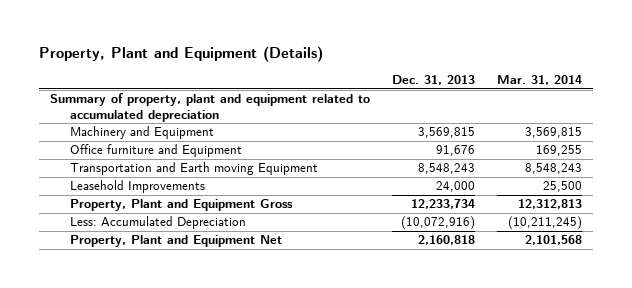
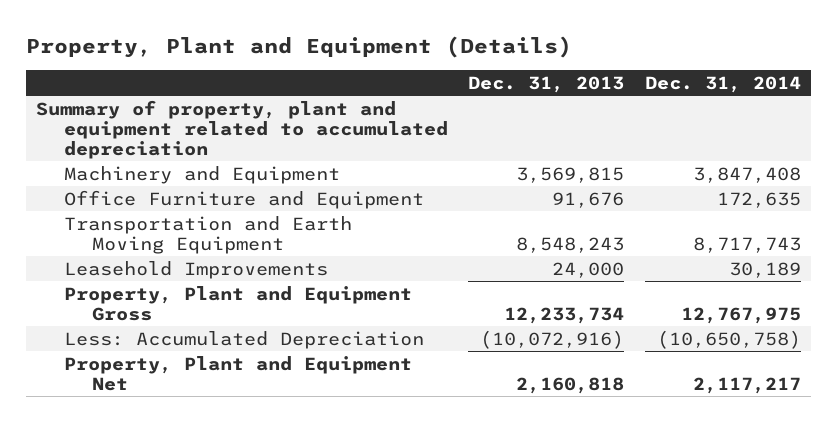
- | Dec. 31, 2013 | Mar. 31, 2014
+ | Dec. 31, 2013 | Dec. 31, 2014
- Office furniture and Equipment | 91,676 | 169,255
- Transportation and Earth moving Equipment | 8,548,243 | 8,548,243
+ Office Furniture and Equipment | 91,676 | 172,635
+ Transportation and Earth Moving Equipment | 8,548,243 | 8,717,743

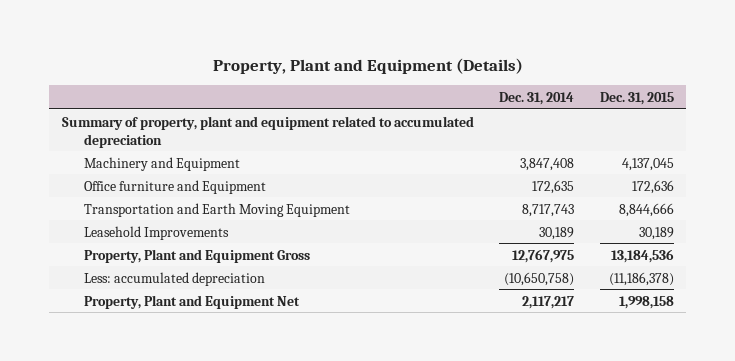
- | Dec. 31, 2013 | Dec. 31, 2014
+ | Dec. 31, 2014 | Dec. 31, 2015
- Office Furniture and Equipment | 91,676 | 172,635
+ Office furniture and Equipment | 172,635 | 172,636
- Less: Accumulated Depreciation | (10,072,916) | (10,650,758)
+ Less: accumulated depreciation | (10,650,758) | (11,186,378)

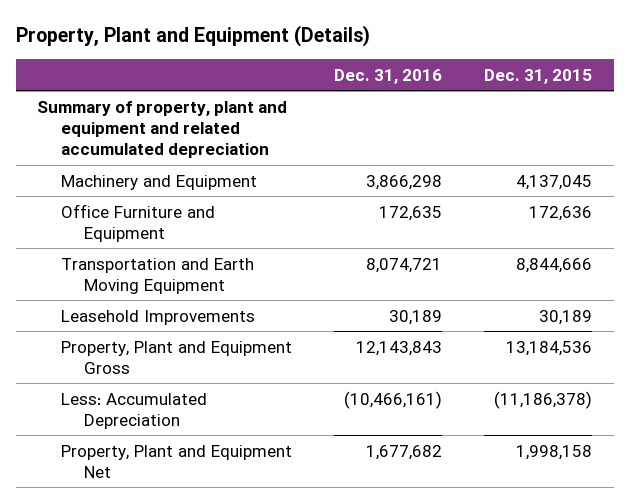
- | Dec. 31, 2014 | Dec. 31, 2015
+ | Dec. 31, 2016 | Dec. 31, 2015
- Summary of property, plant and equipment related to accumulated depreciation
+ Summary of property, plant and equipment and related accumulated depreciation
- Office furniture and Equipment | 172,635 | 172,636
+ Office Furniture and Equipment | 172,635 | 172,636
- Less: accumulated depreciation | (10,650,758) | (11,186,378)
+ Less: Accumulated Depreciation | (10,466,161) | (11,186,378)

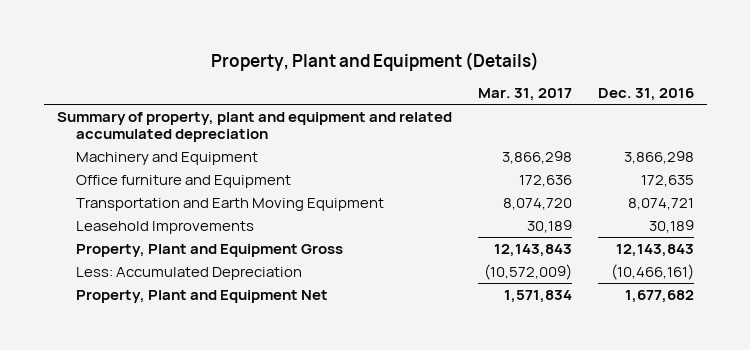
- | Dec. 31, 2016 | Dec. 31, 2015
+ | Mar. 31, 2017 | Dec. 31, 2016
- Office Furniture and Equipment | 172,635 | 172,636
+ Office furniture and Equipment | 172,636 | 172,635

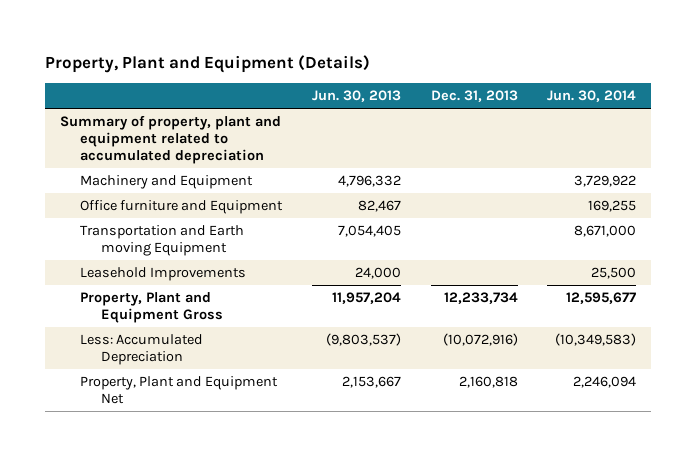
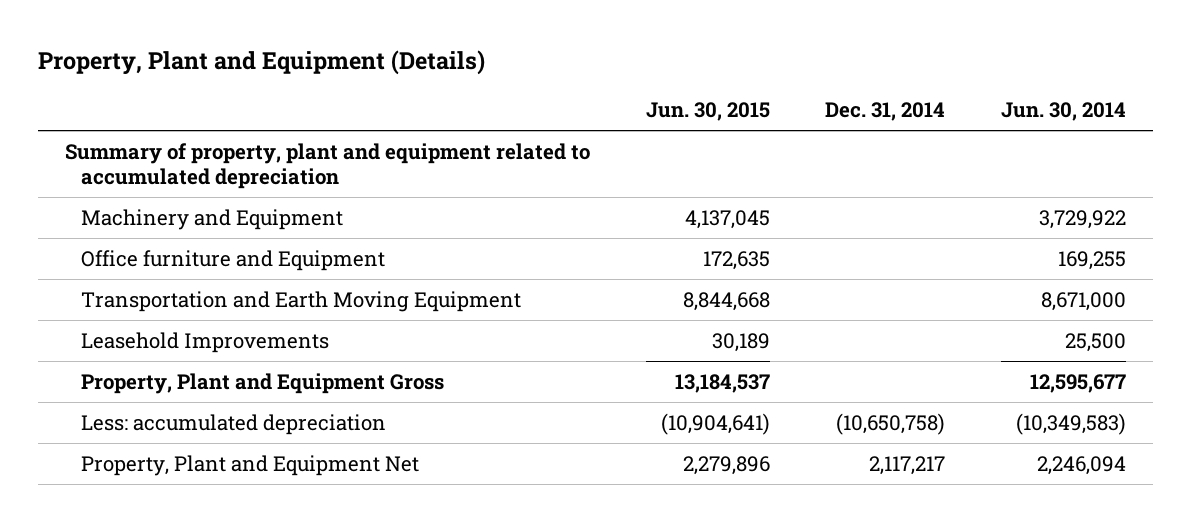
- | Jun. 30, 2013 | Dec. 31, 2013 | Jun. 30, 2014
+ | Jun. 30, 2015 | Dec. 31, 2014 | Jun. 30, 2014
- Transportation and Earth moving Equipment | 7,054,405 | | 8,671,000
+ Transportation and Earth Moving Equipment | 8,844,668 | | 8,671,000
- Less: Accumulated Depreciation | (9,803,537) | (10,072,916) | (10,349,583)
+ Less: accumulated depreciation | (10,904,641) | (10,650,758) | (10,349,583)

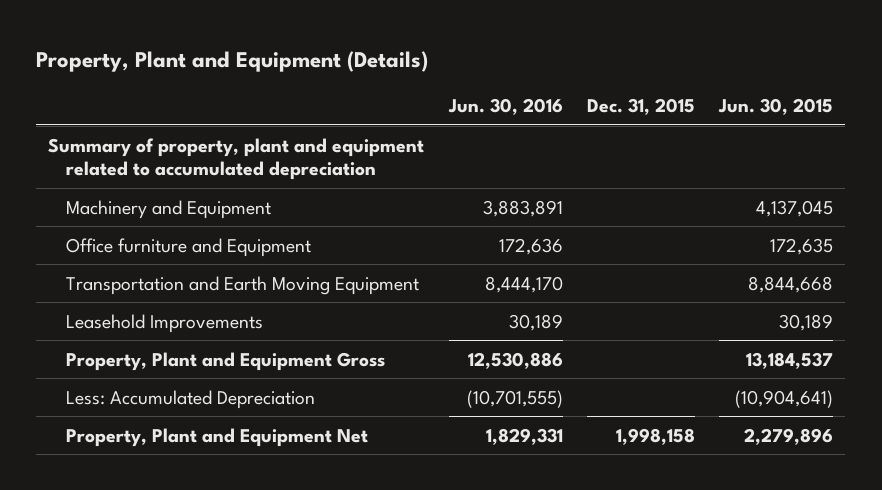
- | Jun. 30, 2015 | Dec. 31, 2014 | Jun. 30, 2014
+ | Jun. 30, 2016 | Dec. 31, 2015 | Jun. 30, 2015
- Less: accumulated depreciation | (10,904,641) | (10,650,758) | (10,349,583)
+ Less: Accumulated Depreciation | (10,701,555) | | (10,904,641)

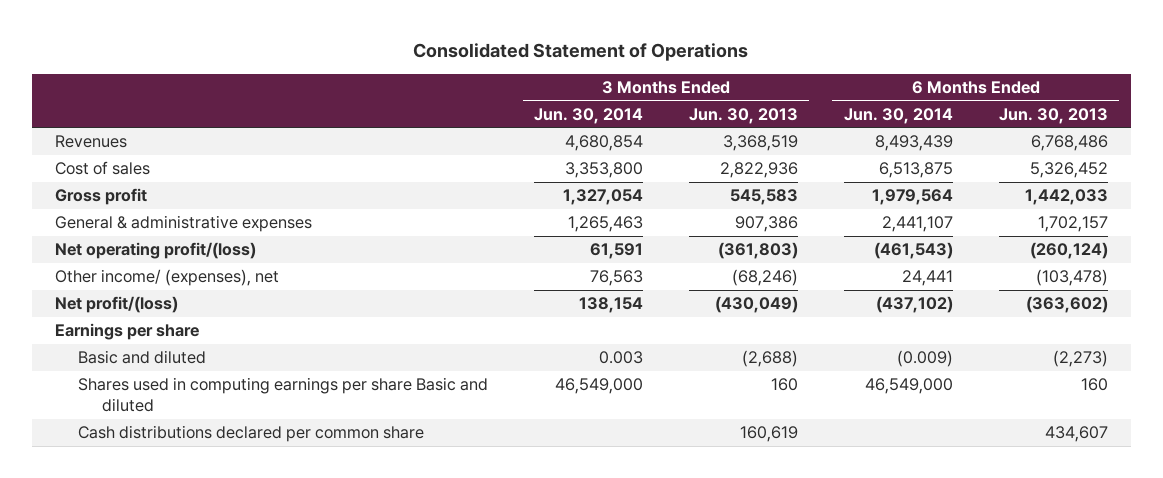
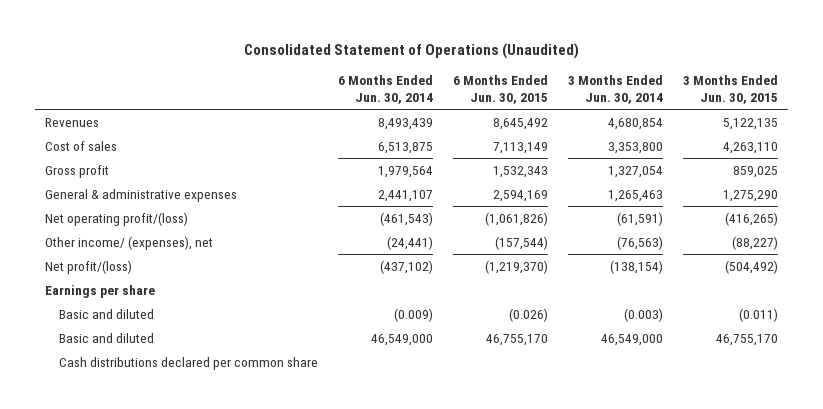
- Consolidated Statement of Operations
+ Consolidated Statement of Operations (Unaudited)
- | 3 Months Ended Jun. 30, 2014 | 3 Months Ended Jun. 30, 2013 | 6 Months Ended Jun. 30, 2014 | 6 Months Ended Jun. 30, 2013
+ | 6 Months Ended Jun. 30, 2014 | 6 Months Ended Jun. 30, 2015 | 3 Months Ended Jun. 30, 2014 | 3 Months Ended Jun. 30, 2015
- Net operating profit/(loss) | 61,591 | (361,803) | (461,543) | (260,124)
- Other income/ (expenses), net | 76,563 | (68,246) | 24,441 | (103,478)
- Net profit/(loss) | 138,154 | (430,049) | (437,102) | (363,602)
+ Net operating profit/(loss) | (461,543) | (1,061,826) | (61,591) | (416,265)
+ Other income/ (expenses), net | (24,441) | (157,544) | (76,563) | (88,227)
+ Net profit/(loss) | (437,102) | (1,219,370) | (138,154) | (504,492)
- Basic and diluted | 0.003 | (2,688) | (0.009) | (2,273)
- Shares used in computing earnings per share Basic and diluted | 46,549,000 | 160 | 46,549,000 | 160
+ Basic and diluted | (0.009) | (0.026) | (0.003) | (0.011)
+ Basic and diluted | 46,549,000 | 46,755,170 | 46,549,000 | 46,755,170

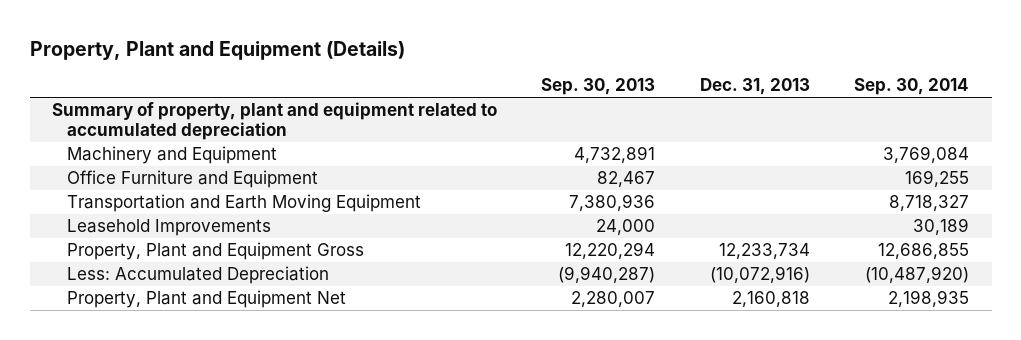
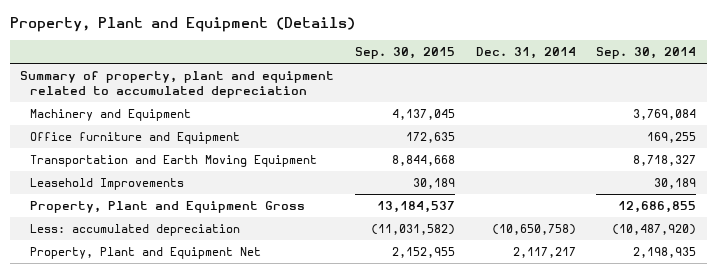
- | Sep. 30, 2013 | Dec. 31, 2013 | Sep. 30, 2014
+ | Sep. 30, 2015 | Dec. 31, 2014 | Sep. 30, 2014
- Office Furniture and Equipment | 82,467 | | 169,255
+ Office furniture and Equipment | 172,635 | | 169,255
- Less: Accumulated Depreciation | (9,940,287) | (10,072,916) | (10,487,920)
+ Less: accumulated depreciation | (11,031,582) | (10,650,758) | (10,487,920)

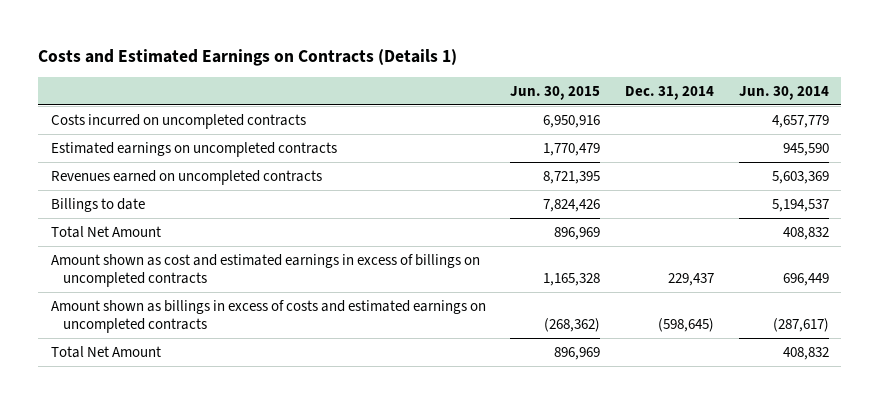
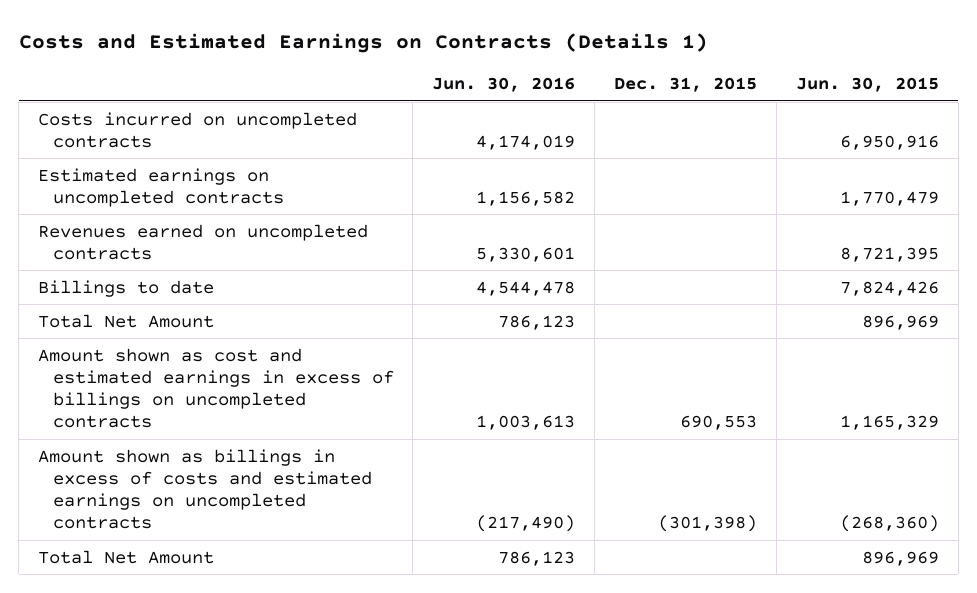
- | Jun. 30, 2015 | Dec. 31, 2014 | Jun. 30, 2014
+ | Jun. 30, 2016 | Dec. 31, 2015 | Jun. 30, 2015
- Amount shown as cost and estimated earnings in excess of billings on uncompleted contracts | 1,165,328 | 229,437 | 696,449
- Amount shown as billings in excess of costs and estimated earnings on uncompleted contracts | (268,362) | (598,645) | (287,617)
+ Amount shown as cost and estimated earnings in excess of billings on uncompleted contracts | 1,003,613 | 690,553 | 1,165,329
+ Amount shown as billings in excess of costs and estimated earnings on uncompleted contracts | (217,490) | (301,398) | (268,360)

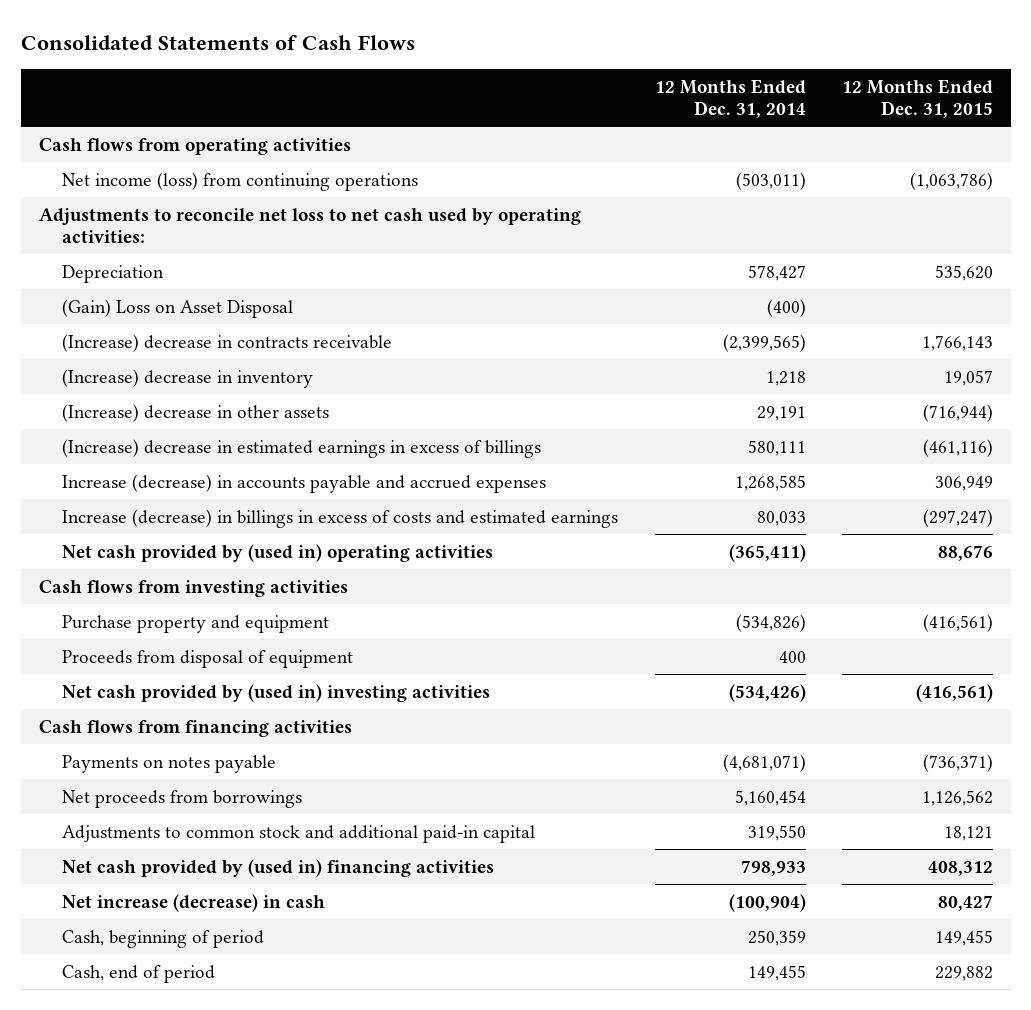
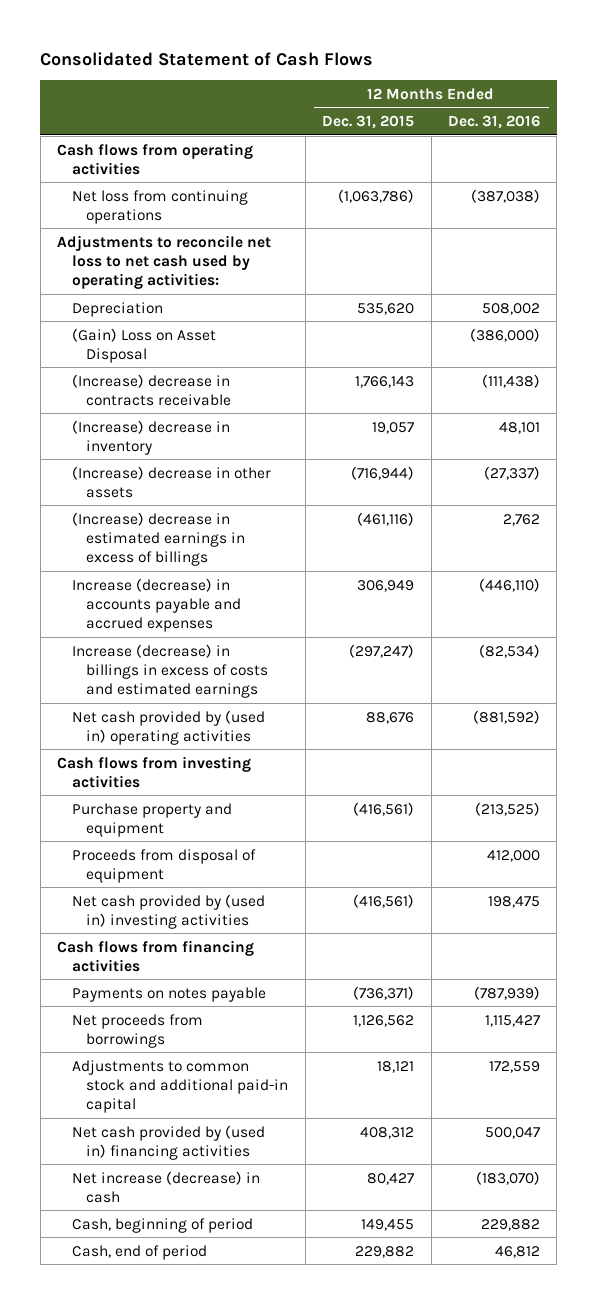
- Consolidated Statements of Cash Flows
+ Consolidated Statement of Cash Flows
- | 12 Months Ended Dec. 31, 2014 | 12 Months Ended Dec. 31, 2015
+ | 12 Months Ended Dec. 31, 2015 | 12 Months Ended Dec. 31, 2016
- Net income (loss) from continuing operations | (503,011) | (1,063,786)
+ Net loss from continuing operations | (1,063,786) | (387,038)

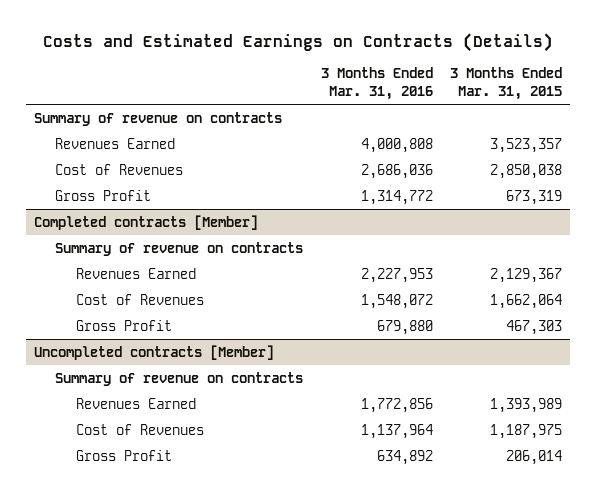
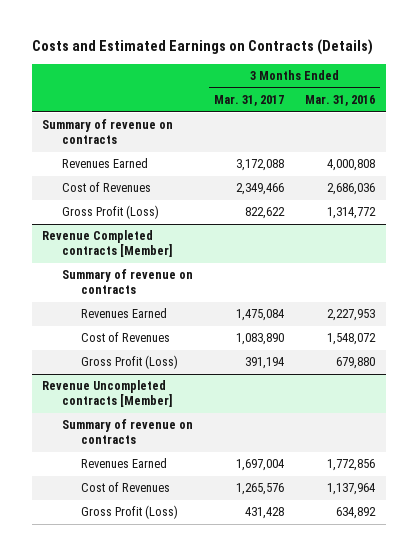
- | 3 Months Ended Mar. 31, 2016 | 3 Months Ended Mar. 31, 2015
+ | 3 Months Ended Mar. 31, 2017 | 3 Months Ended Mar. 31, 2016
- Gross Profit | 1,314,772 | 673,319
- Completed contracts [Member]
+ Gross Profit (Loss) | 822,622 | 1,314,772
+ Revenue Completed contracts [Member]
- Gross Profit | 679,880 | 467,303
- Uncompleted contracts [Member]
+ Gross Profit (Loss) | 391,194 | 679,880
+ Revenue Uncompleted contracts [Member]
- Gross Profit | 634,892 | 206,014
+ Gross Profit (Loss) | 431,428 | 634,892

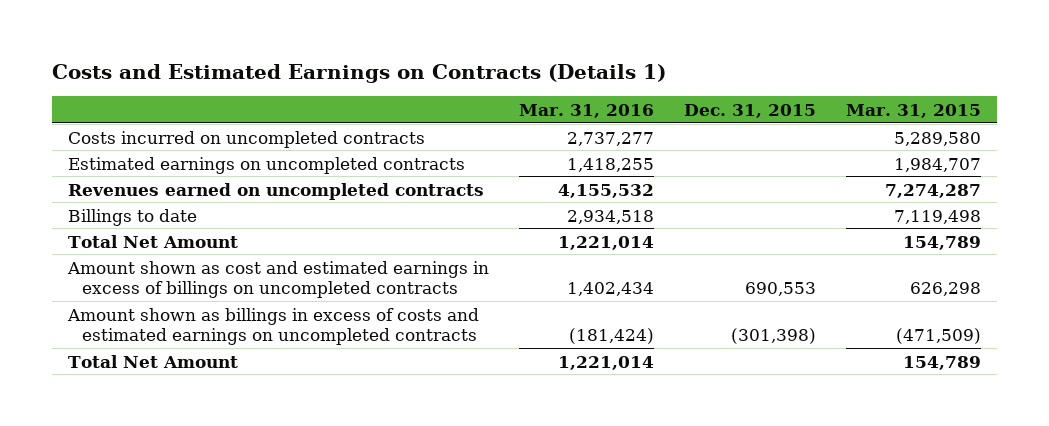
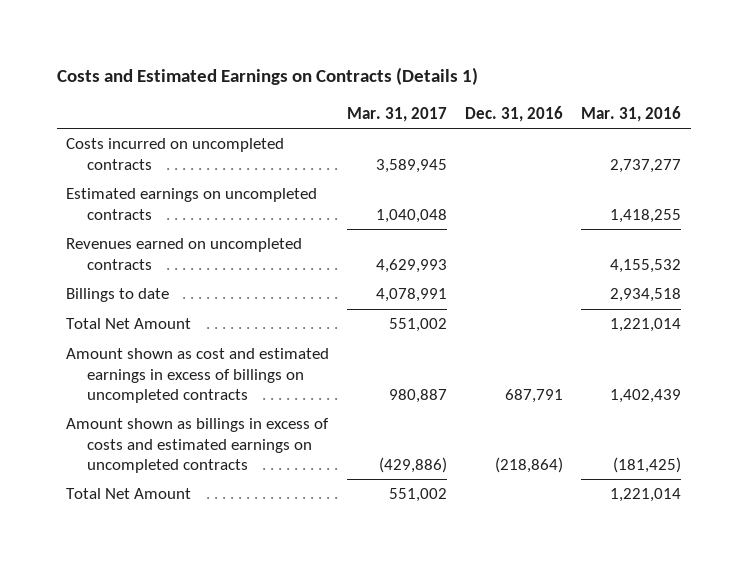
- | Mar. 31, 2016 | Dec. 31, 2015 | Mar. 31, 2015
+ | Mar. 31, 2017 | Dec. 31, 2016 | Mar. 31, 2016
- Amount shown as cost and estimated earnings in excess of billings on uncompleted contracts | 1,402,434 | 690,553 | 626,298
- Amount shown as billings in excess of costs and estimated earnings on uncompleted contracts | (181,424) | (301,398) | (471,509)
+ Amount shown as cost and estimated earnings in excess of billings on uncompleted contracts | 980,887 | 687,791 | 1,402,439
+ Amount shown as billings in excess of costs and estimated earnings on uncompleted contracts | (429,886) | (218,864) | (181,425)

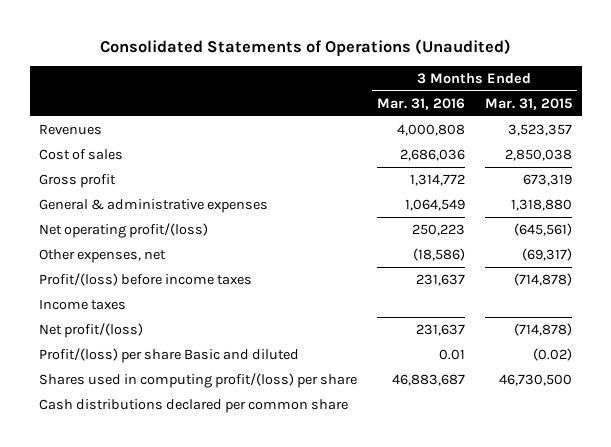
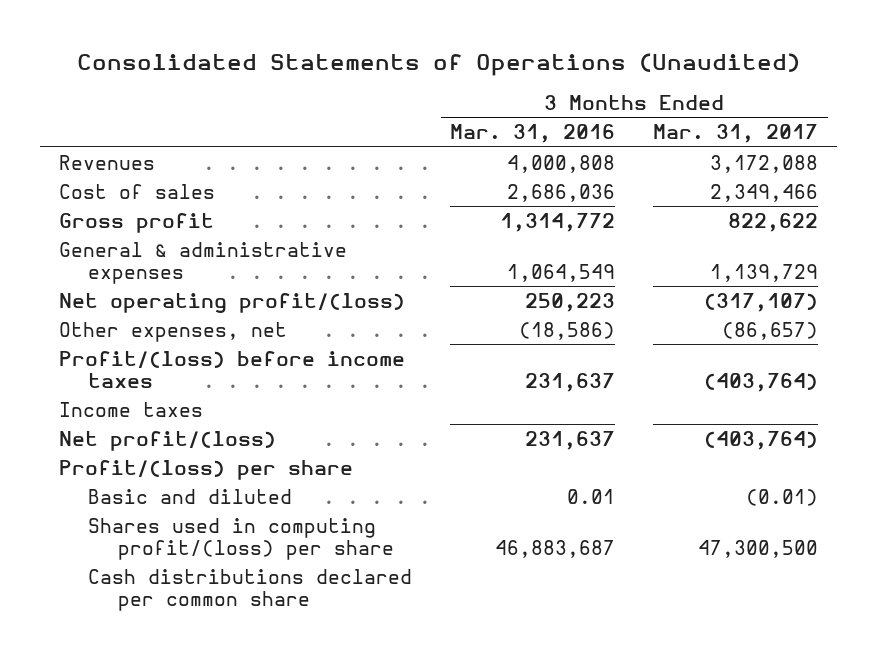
- | 3 Months Ended Mar. 31, 2016 | 3 Months Ended Mar. 31, 2015
+ | 3 Months Ended Mar. 31, 2016 | 3 Months Ended Mar. 31, 2017
- Profit/(loss) per share Basic and diluted | 0.01 | (0.02)
+ Profit/(loss) per share
+ Basic and diluted | 0.01 | (0.01)

